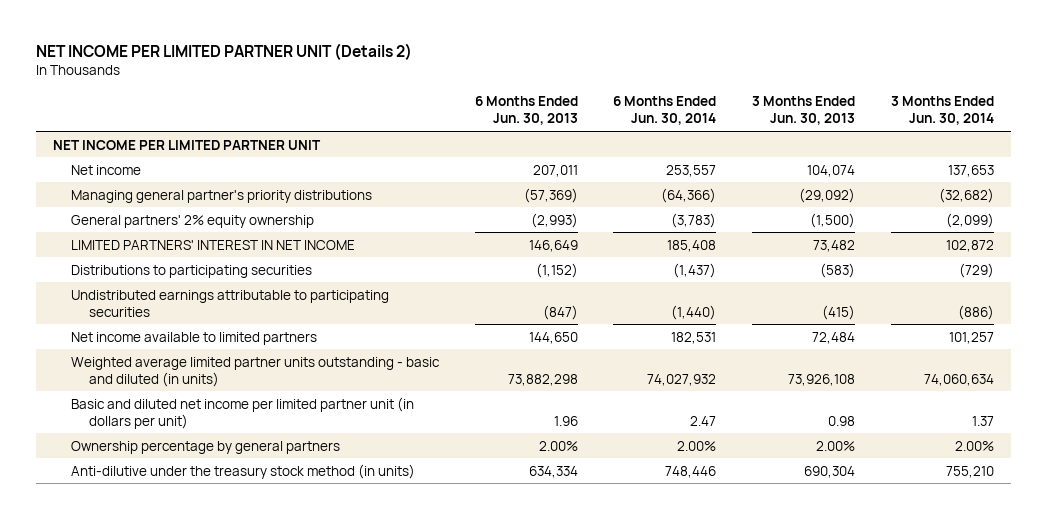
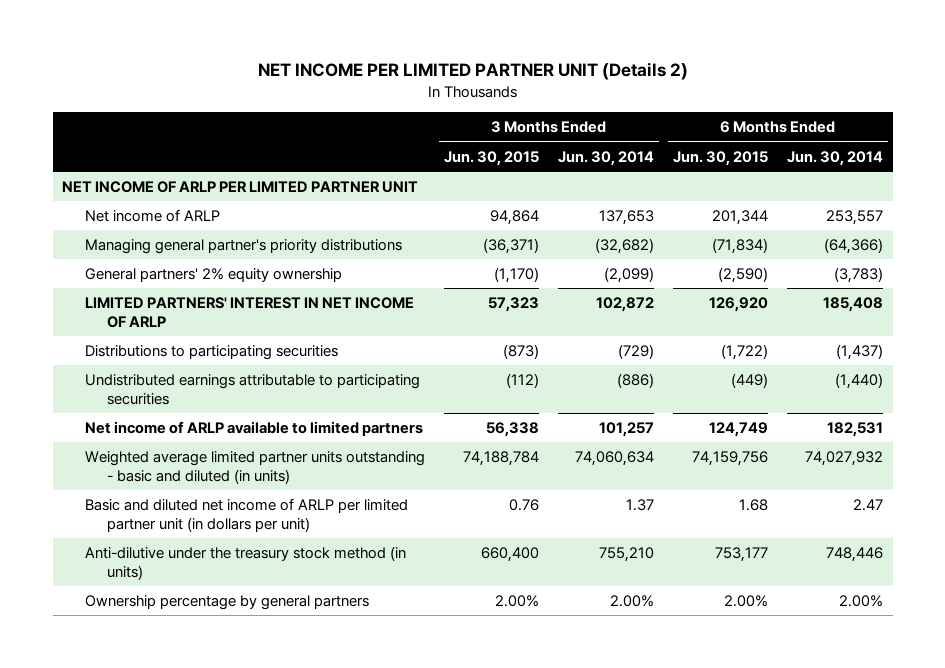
- | 6 Months Ended Jun. 30, 2013 | 6 Months Ended Jun. 30, 2014 | 3 Months Ended Jun. 30, 2013 | 3 Months Ended Jun. 30, 2014
+ | 3 Months Ended Jun. 30, 2015 | 3 Months Ended Jun. 30, 2014 | 6 Months Ended Jun. 30, 2015 | 6 Months Ended Jun. 30, 2014
- NET INCOME PER LIMITED PARTNER UNIT
- Net income | 207,011 | 253,557 | 104,074 | 137,653
+ NET INCOME OF ARLP PER LIMITED PARTNER UNIT
+ Net income of ARLP | 94,864 | 137,653 | 201,344 | 253,557
- LIMITED PARTNERS' INTEREST IN NET INCOME | 146,649 | 185,408 | 73,482 | 102,872
+ LIMITED PARTNERS' INTEREST IN NET INCOME OF ARLP | 57,323 | 102,872 | 126,920 | 185,408
- Net income available to limited partners | 144,650 | 182,531 | 72,484 | 101,257
+ Net income of ARLP available to limited partners | 56,338 | 101,257 | 124,749 | 182,531
- Basic and diluted net income per limited partner unit (in dollars per unit) | 1.96 | 2.47 | 0.98 | 1.37
+ Basic and diluted net income of ARLP per limited partner unit (in dollars per unit) | 0.76 | 1.37 | 1.68 | 2.47
moved down: Ownership percentage by general partners | 2.00% | 2.00% | 2.00% | 2.00%

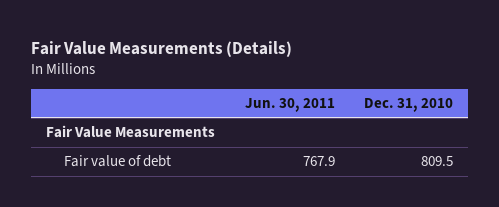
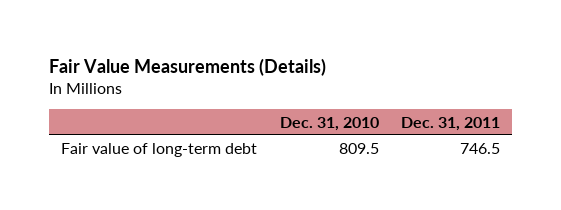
- | Jun. 30, 2011 | Dec. 31, 2010
+ | Dec. 31, 2010 | Dec. 31, 2011
- Fair Value Measurements
- Fair value of debt | 767.9 | 809.5
+ Fair value of long-term debt | 809.5 | 746.5

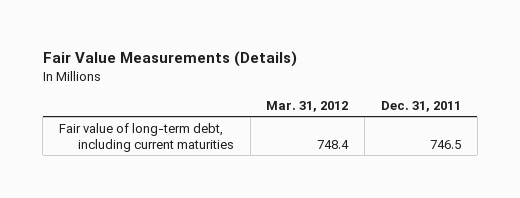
- | Dec. 31, 2010 | Dec. 31, 2011
+ | Mar. 31, 2012 | Dec. 31, 2011
- Fair value of long-term debt | 809.5 | 746.5
+ Fair value of long-term debt, including current maturities | 748.4 | 746.5

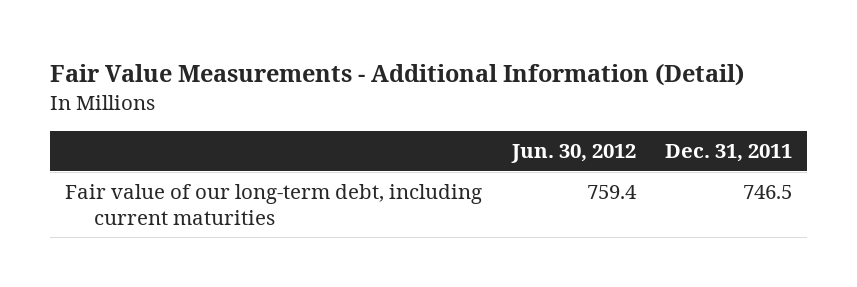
- Fair Value Measurements (Details)
+ Fair Value Measurements - Additional Information (Detail)
- | Mar. 31, 2012 | Dec. 31, 2011
+ | Jun. 30, 2012 | Dec. 31, 2011
- Fair value of long-term debt, including current maturities | 748.4 | 746.5
+ Fair value of our long-term debt, including current maturities | 759.4 | 746.5

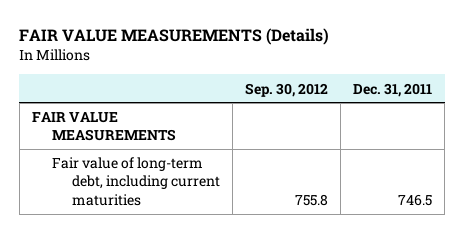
- Fair Value Measurements - Additional Information (Detail)
+ FAIR VALUE MEASUREMENTS (Details)
- | Jun. 30, 2012 | Dec. 31, 2011
+ | Sep. 30, 2012 | Dec. 31, 2011
- Fair value of our long-term debt, including current maturities | 759.4 | 746.5
+ FAIR VALUE MEASUREMENTS
+ Fair value of long-term debt, including current maturities | 755.8 | 746.5

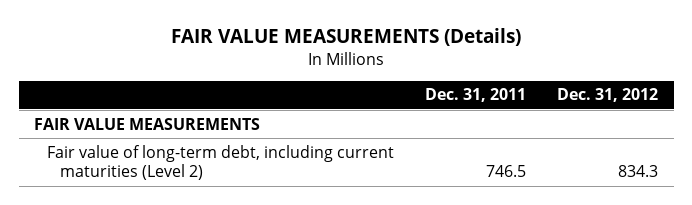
- | Sep. 30, 2012 | Dec. 31, 2011
+ | Dec. 31, 2011 | Dec. 31, 2012
- Fair value of long-term debt, including current maturities | 755.8 | 746.5
+ Fair value of long-term debt, including current maturities (Level 2) | 746.5 | 834.3

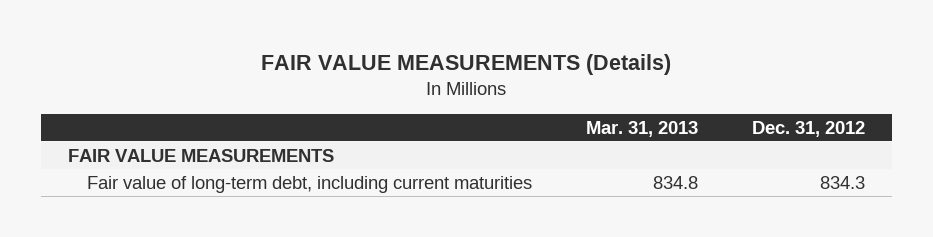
- | Dec. 31, 2011 | Dec. 31, 2012
+ | Mar. 31, 2013 | Dec. 31, 2012
- Fair value of long-term debt, including current maturities (Level 2) | 746.5 | 834.3
+ Fair value of long-term debt, including current maturities | 834.8 | 834.3

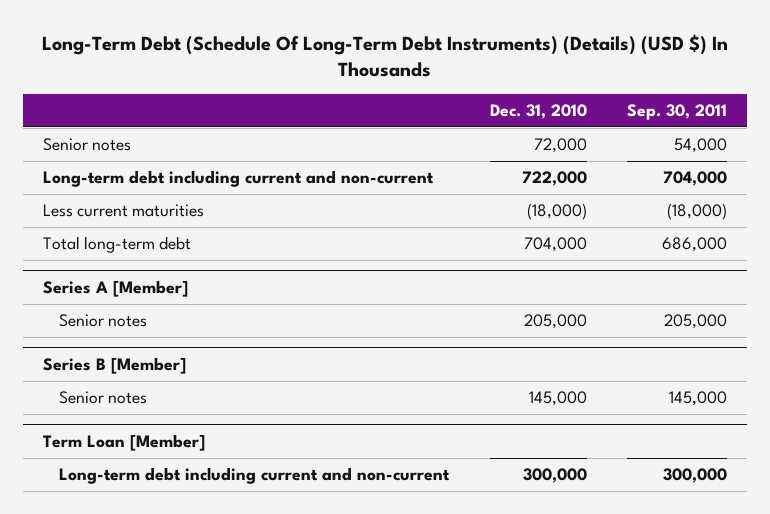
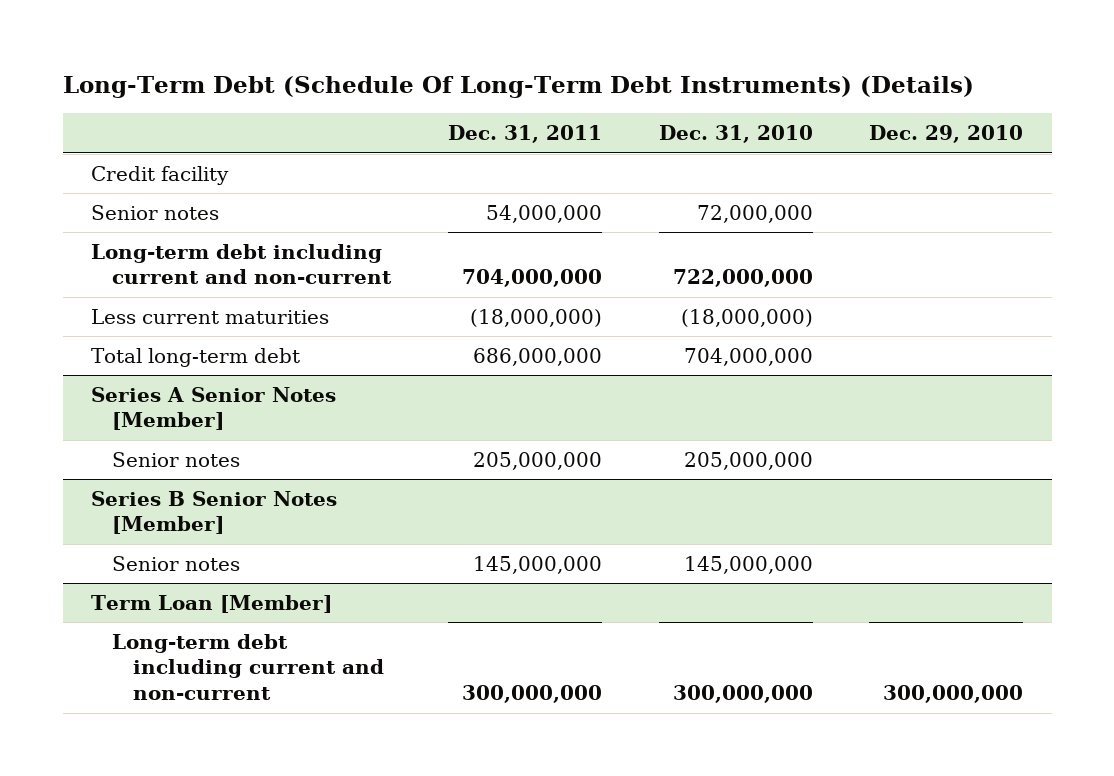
- Long-Term Debt (Schedule Of Long-Term Debt Instruments) (Details) (USD $) In Thousands
+ Long-Term Debt (Schedule Of Long-Term Debt Instruments) (Details)
- | Dec. 31, 2010 | Sep. 30, 2011
+ | Dec. 31, 2011 | Dec. 31, 2010 | Dec. 29, 2010
- Senior notes | 72,000 | 54,000
- Long-term debt including current and non-current | 722,000 | 704,000
- Less current maturities | (18,000) | (18,000)
- Total long-term debt | 704,000 | 686,000
- Series A [Member]
- Senior notes | 205,000 | 205,000
- Series B [Member]
- Senior notes | 145,000 | 145,000
+ Credit facility
+ Senior notes | 54,000,000 | 72,000,000 |
+ Long-term debt including current and non-current | 704,000,000 | 722,000,000 |
+ Less current maturities | (18,000,000) | (18,000,000) |
+ Total long-term debt | 686,000,000 | 704,000,000 |
+ Series A Senior Notes [Member]
+ Senior notes | 205,000,000 | 205,000,000 |
+ Series B Senior Notes [Member]
+ Senior notes | 145,000,000 | 145,000,000 |
@ Term Loan [Member]
- Long-term debt including current and non-current | 300,000 | 300,000
+ Long-term debt including current and non-current | 300,000,000 | 300,000,000 | 300,000,000

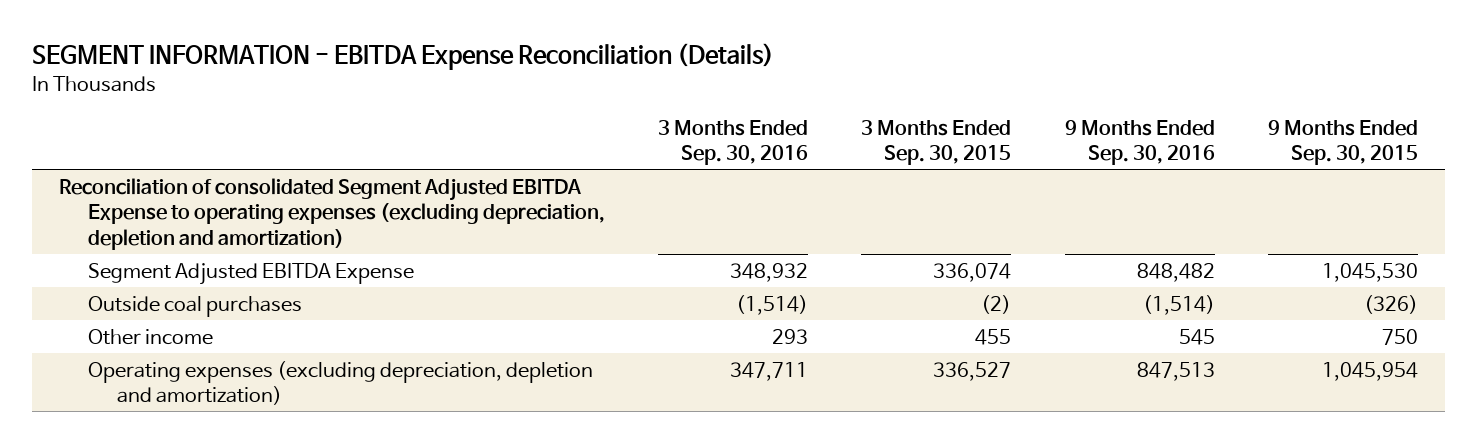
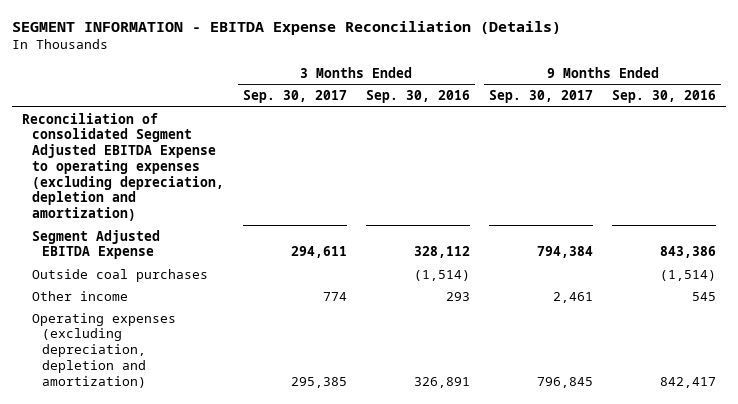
- | 3 Months Ended Sep. 30, 2016 | 3 Months Ended Sep. 30, 2015 | 9 Months Ended Sep. 30, 2016 | 9 Months Ended Sep. 30, 2015
+ | 3 Months Ended Sep. 30, 2017 | 3 Months Ended Sep. 30, 2016 | 9 Months Ended Sep. 30, 2017 | 9 Months Ended Sep. 30, 2016
- Segment Adjusted EBITDA Expense | 348,932 | 336,074 | 848,482 | 1,045,530
+ Segment Adjusted EBITDA Expense | 294,611 | 328,112 | 794,384 | 843,386
- Operating expenses (excluding depreciation, depletion and amortization) | 347,711 | 336,527 | 847,513 | 1,045,954
+ Operating expenses (excluding depreciation, depletion and amortization) | 295,385 | 326,891 | 796,845 | 842,417

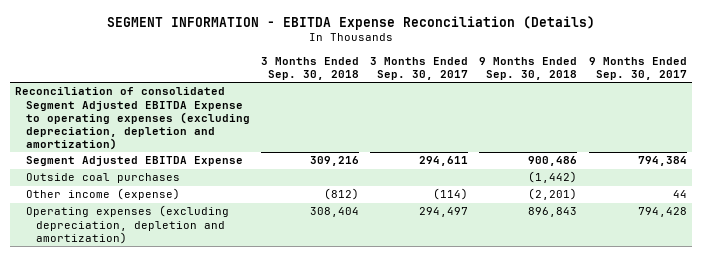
- | 3 Months Ended Sep. 30, 2017 | 3 Months Ended Sep. 30, 2016 | 9 Months Ended Sep. 30, 2017 | 9 Months Ended Sep. 30, 2016
+ | 3 Months Ended Sep. 30, 2018 | 3 Months Ended Sep. 30, 2017 | 9 Months Ended Sep. 30, 2018 | 9 Months Ended Sep. 30, 2017
- Other income | 774 | 293 | 2,461 | 545
- Operating expenses (excluding depreciation, depletion and amortization) | 295,385 | 326,891 | 796,845 | 842,417
+ Other income (expense) | (812) | (114) | (2,201) | 44
+ Operating expenses (excluding depreciation, depletion and amortization) | 308,404 | 294,497 | 896,843 | 794,428

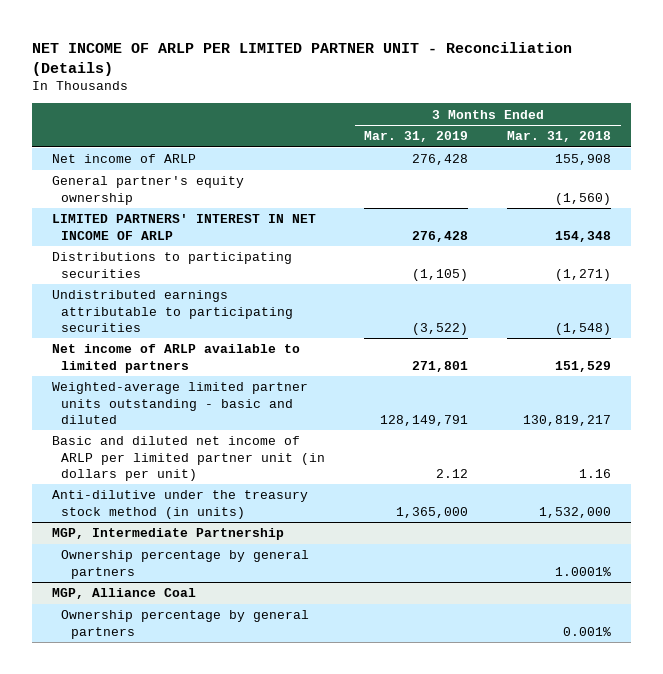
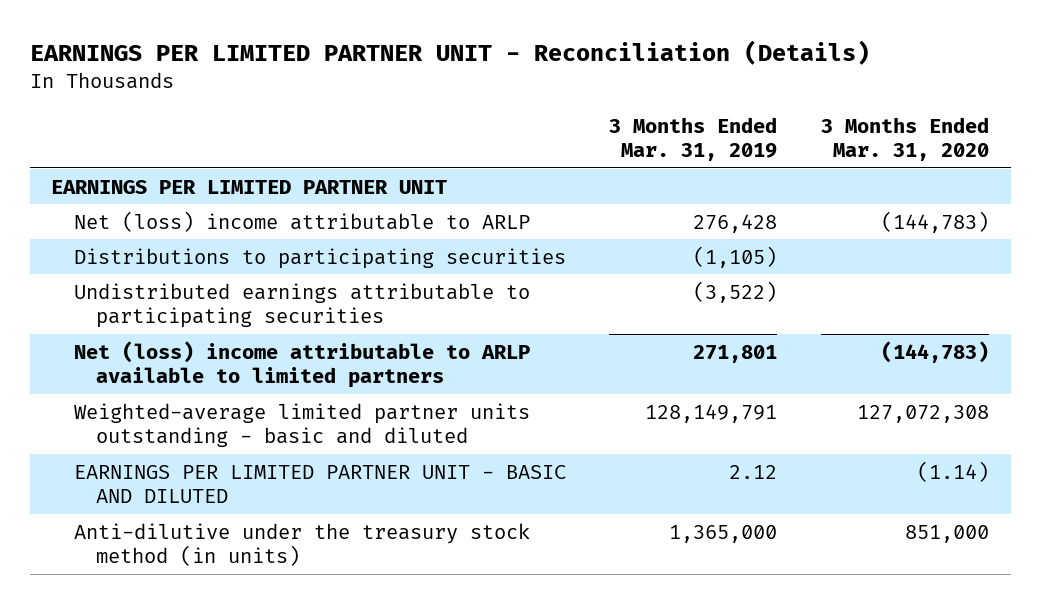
- NET INCOME OF ARLP PER LIMITED PARTNER UNIT - Reconciliation (Details)
+ EARNINGS PER LIMITED PARTNER UNIT - Reconciliation (Details)
- | 3 Months Ended Mar. 31, 2019 | 3 Months Ended Mar. 31, 2018
+ | 3 Months Ended Mar. 31, 2019 | 3 Months Ended Mar. 31, 2020
- Net income of ARLP | 276,428 | 155,908
- General partner's equity ownership | | (1,560)
- LIMITED PARTNERS' INTEREST IN NET INCOME OF ARLP | 276,428 | 154,348
+ EARNINGS PER LIMITED PARTNER UNIT
+ Net (loss) income attributable to ARLP | 276,428 | (144,783)
- Net income of ARLP available to limited partners | 271,801 | 151,529
+ Net (loss) income attributable to ARLP available to limited partners | 271,801 | (144,783)
- Basic and diluted net income of ARLP per limited partner unit (in dollars per unit) | 2.12 | 1.16
+ EARNINGS PER LIMITED PARTNER UNIT - BASIC AND DILUTED | 2.12 | (1.14)
- MGP, Intermediate Partnership
- Ownership percentage by general partners | | 1.0001%
- MGP, Alliance Coal
- Ownership percentage by general partners | | 0.001%

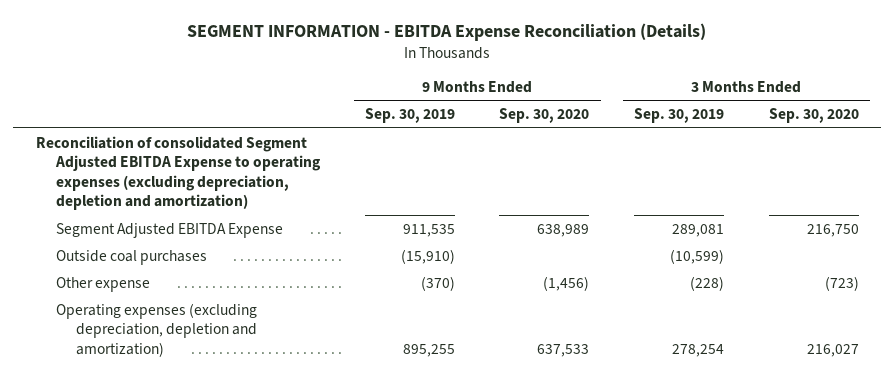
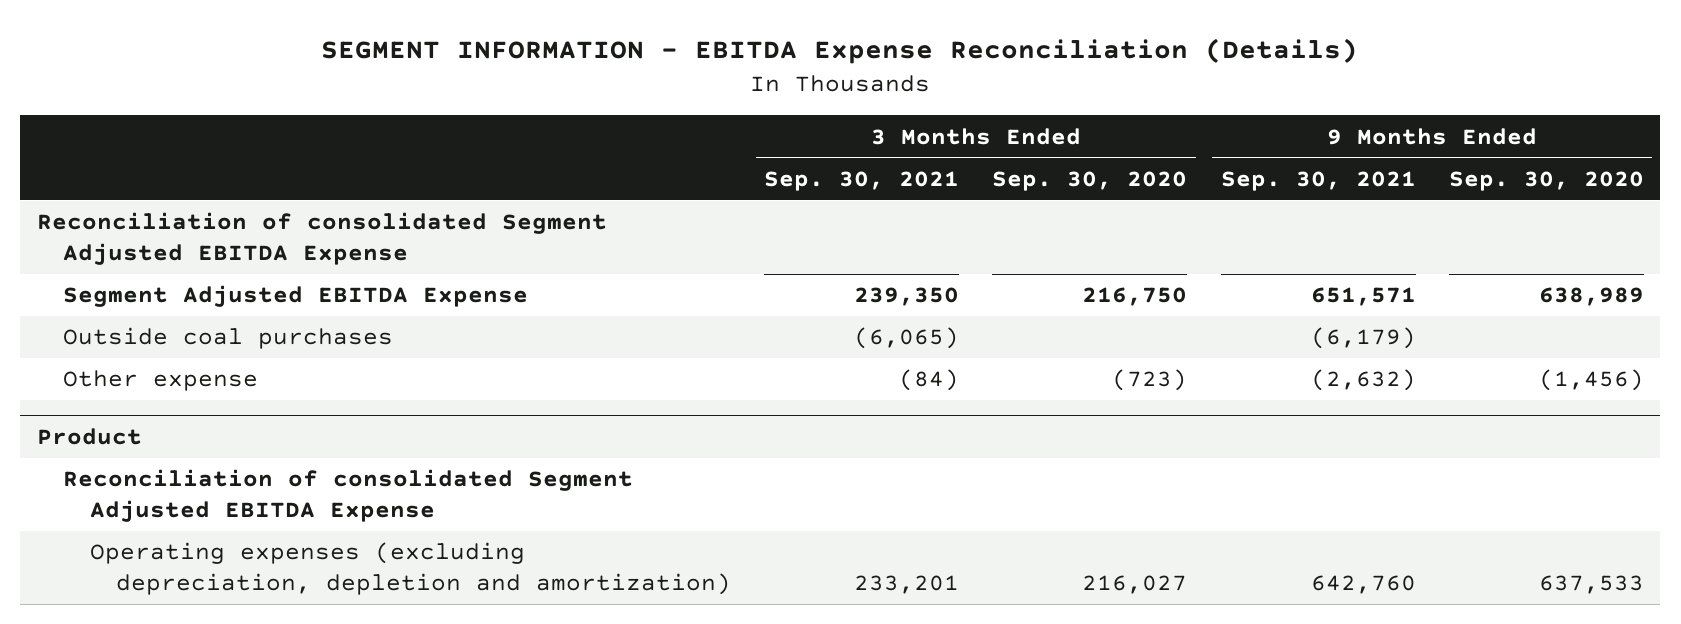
- | 9 Months Ended Sep. 30, 2019 | 9 Months Ended Sep. 30, 2020 | 3 Months Ended Sep. 30, 2019 | 3 Months Ended Sep. 30, 2020
+ | 3 Months Ended Sep. 30, 2021 | 3 Months Ended Sep. 30, 2020 | 9 Months Ended Sep. 30, 2021 | 9 Months Ended Sep. 30, 2020
- Reconciliation of consolidated Segment Adjusted EBITDA Expense to operating expenses (excluding depreciation, depletion and amortization)
+ Reconciliation of consolidated Segment Adjusted EBITDA Expense
+ Product
+ Reconciliation of consolidated Segment Adjusted EBITDA Expense

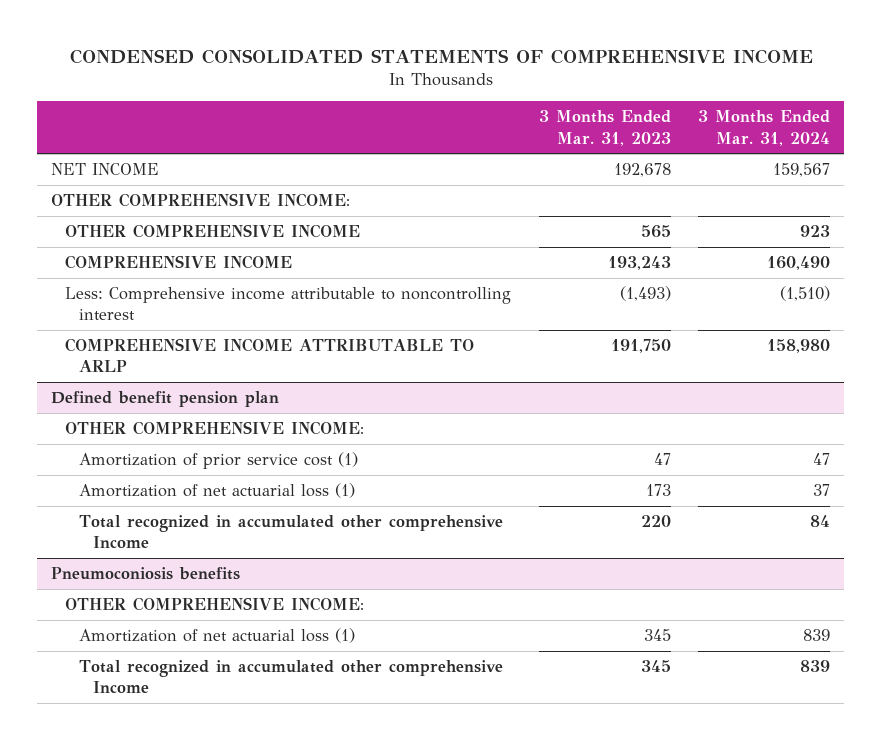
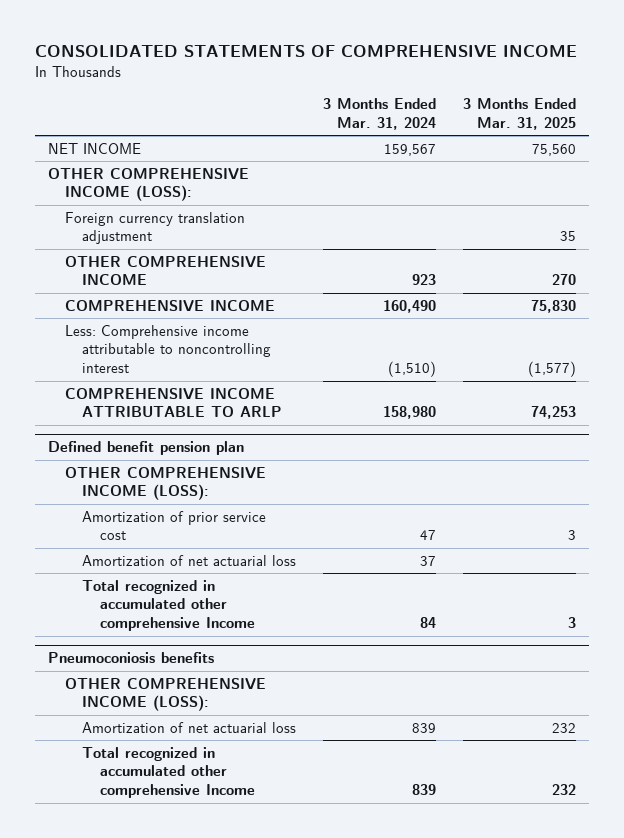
- CONDENSED CONSOLIDATED STATEMENTS OF COMPREHENSIVE INCOME
+ CONSOLIDATED STATEMENTS OF COMPREHENSIVE INCOME
- | 3 Months Ended Mar. 31, 2023 | 3 Months Ended Mar. 31, 2024
+ | 3 Months Ended Mar. 31, 2024 | 3 Months Ended Mar. 31, 2025
- OTHER COMPREHENSIVE INCOME:
+ OTHER COMPREHENSIVE INCOME (LOSS):
+ Foreign currency translation adjustment | | 35
@ Defined benefit pension plan
- OTHER COMPREHENSIVE INCOME:
- Amortization of prior service cost (1) | 47 | 47
- Amortization of net actuarial loss (1) | 173 | 37
+ OTHER COMPREHENSIVE INCOME (LOSS):
+ Amortization of prior service cost | 47 | 3
+ Amortization of net actuarial loss | 37 |
@ Pneumoconiosis benefits
- OTHER COMPREHENSIVE INCOME:
- Amortization of net actuarial loss (1) | 345 | 839
+ OTHER COMPREHENSIVE INCOME (LOSS):
+ Amortization of net actuarial loss | 839 | 232

